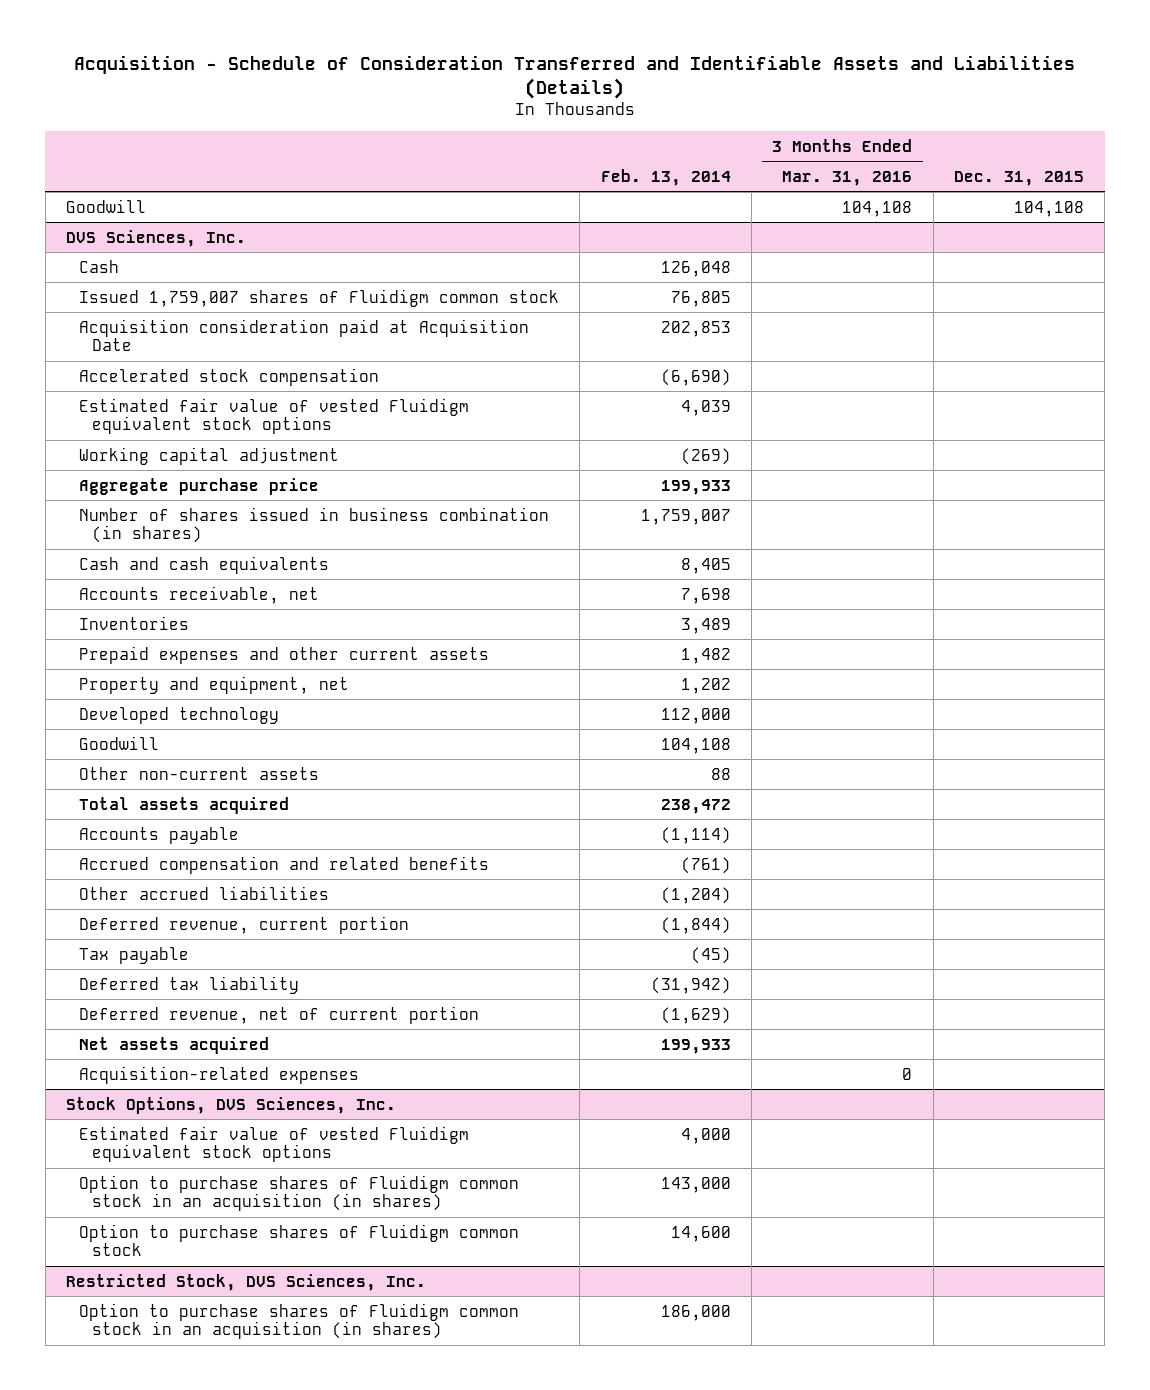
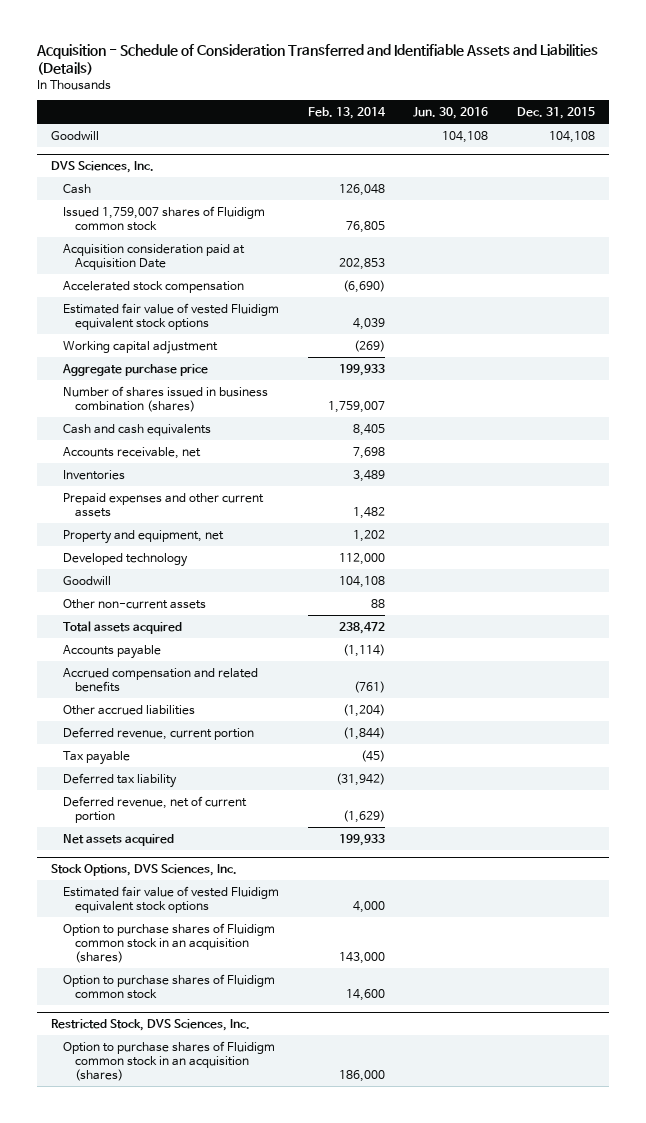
- | Feb. 13, 2014 | 3 Months Ended Mar. 31, 2016 | Dec. 31, 2015
+ | Feb. 13, 2014 | Jun. 30, 2016 | Dec. 31, 2015
@ DVS Sciences, Inc.
- Number of shares issued in business combination (in shares) | 1,759,007 | |
+ Number of shares issued in business combination (shares) | 1,759,007 | |
- Acquisition-related expenses | | 0 |
@ Stock Options, DVS Sciences, Inc.
- Option to purchase shares of Fluidigm common stock in an acquisition (in shares) | 143,000 | |
+ Option to purchase shares of Fluidigm common stock in an acquisition (shares) | 143,000 | |
@ Restricted Stock, DVS Sciences, Inc.
- Option to purchase shares of Fluidigm common stock in an acquisition (in shares) | 186,000 | |
+ Option to purchase shares of Fluidigm common stock in an acquisition (shares) | 186,000 | |

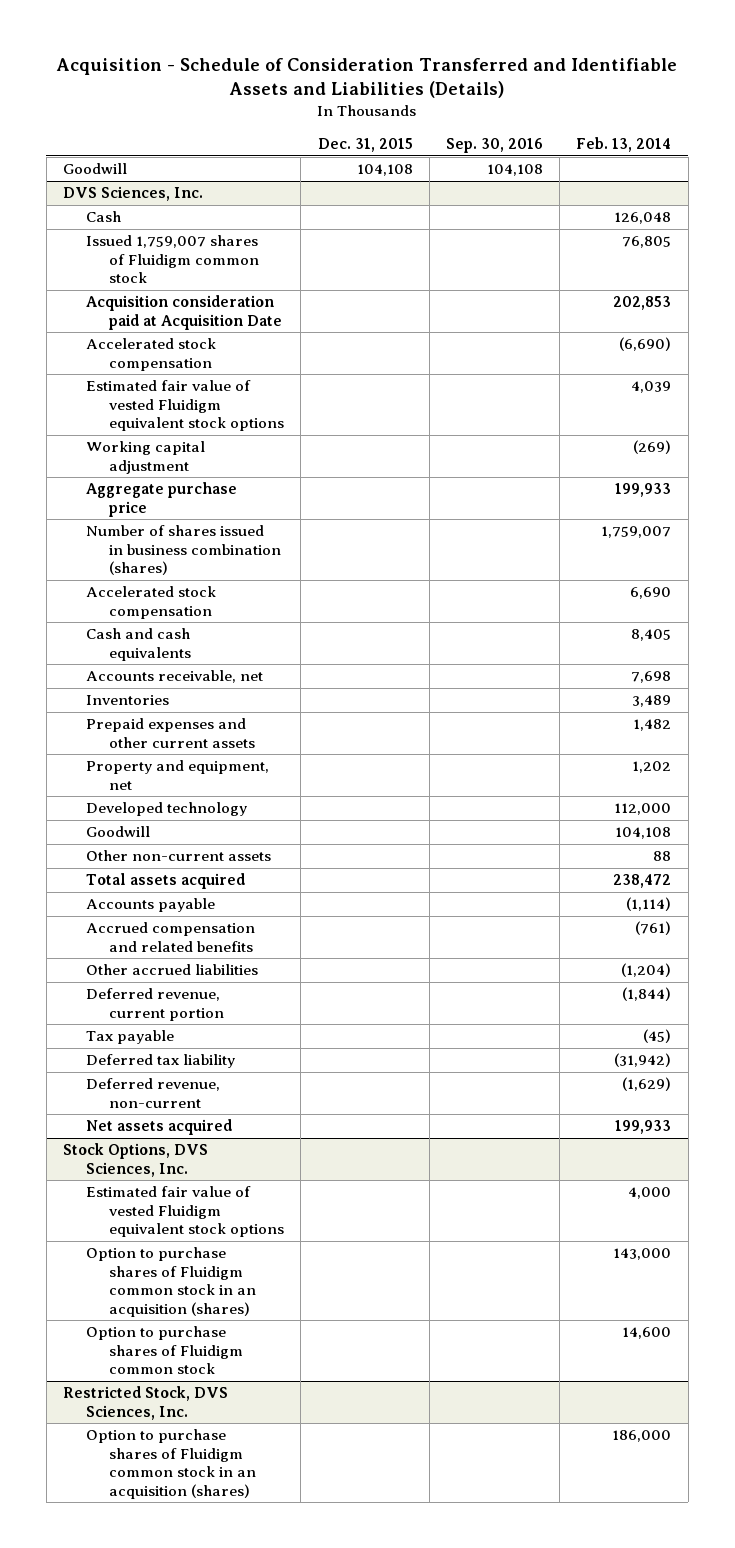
- | Feb. 13, 2014 | Jun. 30, 2016 | Dec. 31, 2015
+ | Dec. 31, 2015 | Sep. 30, 2016 | Feb. 13, 2014
@ DVS Sciences, Inc.
+ Accelerated stock compensation | | | 6,690
- Deferred revenue, net of current portion | (1,629) | |
+ Deferred revenue, non-current | | | (1,629)

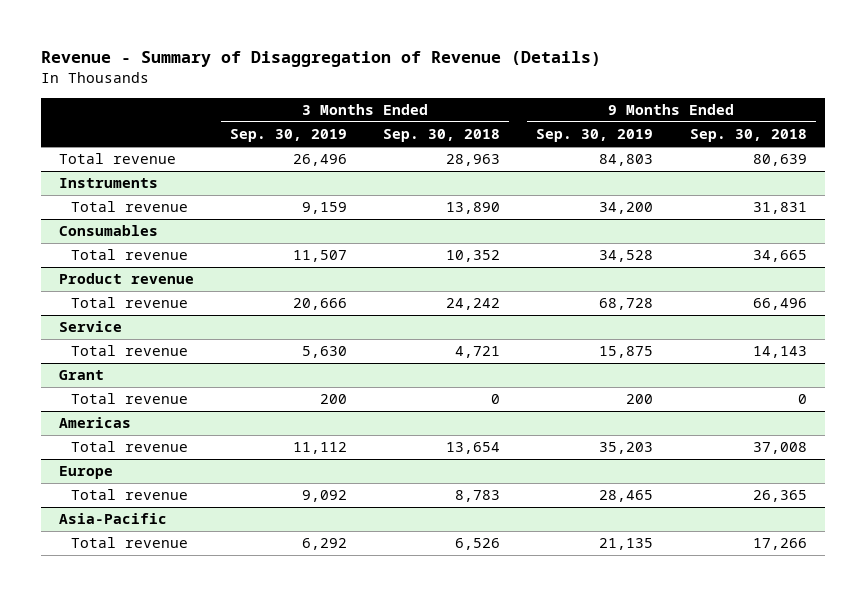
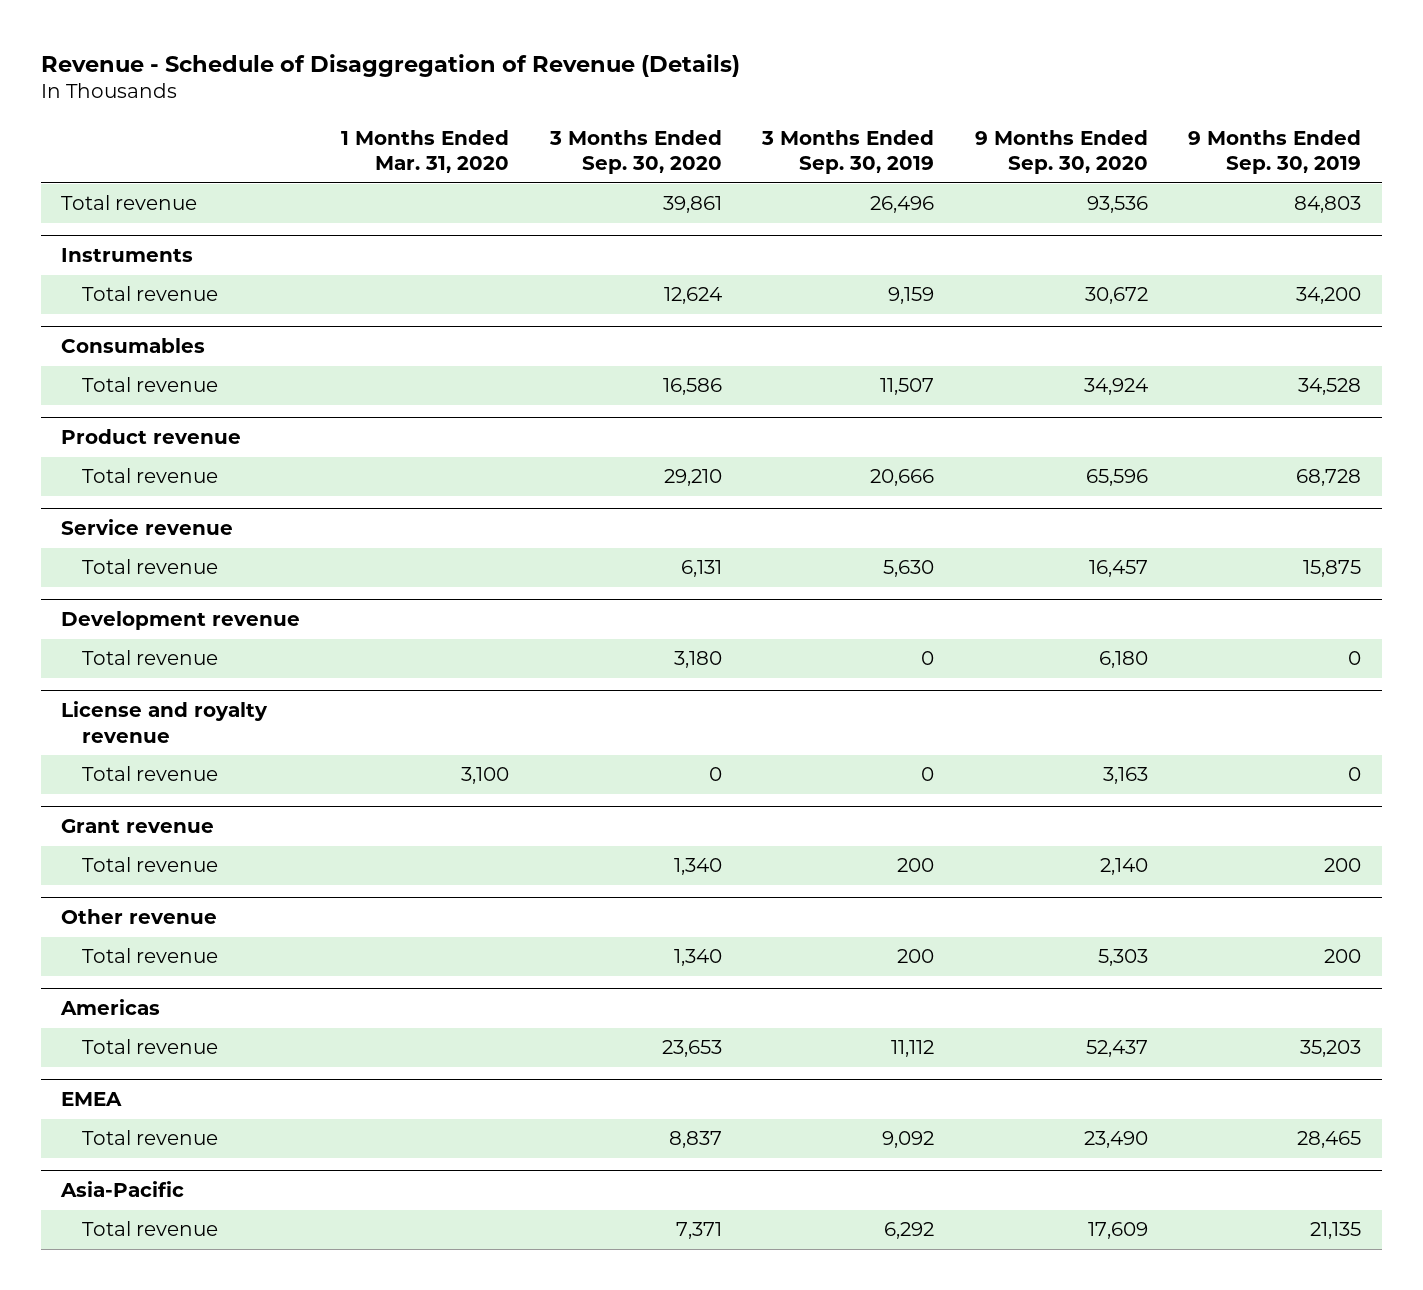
- Revenue - Summary of Disaggregation of Revenue (Details)
+ Revenue - Schedule of Disaggregation of Revenue (Details)
- | 3 Months Ended Sep. 30, 2019 | 3 Months Ended Sep. 30, 2018 | 9 Months Ended Sep. 30, 2019 | 9 Months Ended Sep. 30, 2018
+ | 1 Months Ended Mar. 31, 2020 | 3 Months Ended Sep. 30, 2020 | 3 Months Ended Sep. 30, 2019 | 9 Months Ended Sep. 30, 2020 | 9 Months Ended Sep. 30, 2019
- Service
+ Service revenue
- Grant
+ Development revenue
+ Total revenue | | 3,180 | 0 | 6,180 | 0
+ License and royalty revenue
+ Total revenue | 3,100 | 0 | 0 | 3,163 | 0
+ Grant revenue
+ Other revenue
+ Total revenue | | 1,340 | 200 | 5,303 | 200
- Europe
+ EMEA

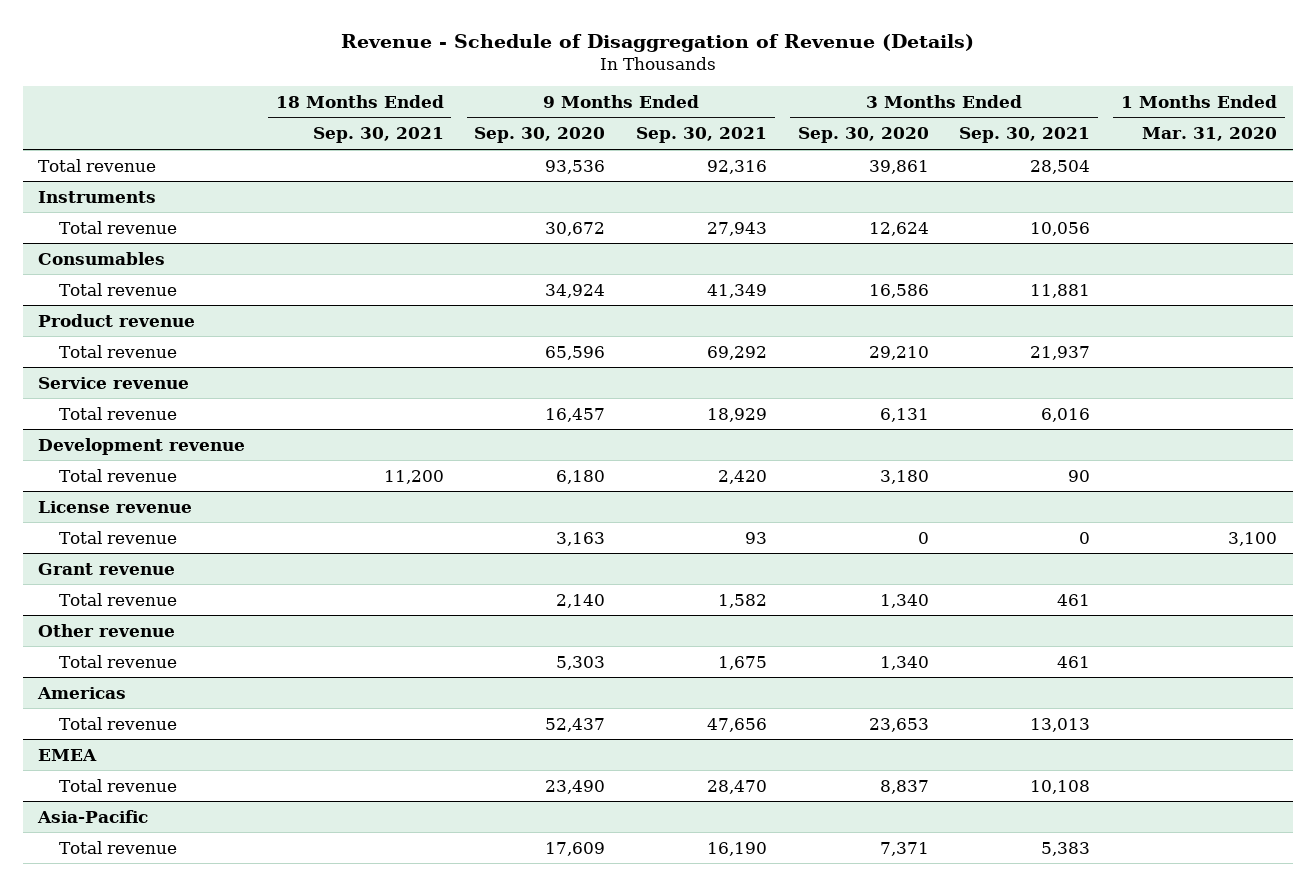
- | 1 Months Ended Mar. 31, 2020 | 3 Months Ended Sep. 30, 2020 | 3 Months Ended Sep. 30, 2019 | 9 Months Ended Sep. 30, 2020 | 9 Months Ended Sep. 30, 2019
+ | 18 Months Ended Sep. 30, 2021 | 9 Months Ended Sep. 30, 2020 | 9 Months Ended Sep. 30, 2021 | 3 Months Ended Sep. 30, 2020 | 3 Months Ended Sep. 30, 2021 | 1 Months Ended Mar. 31, 2020
- License and royalty revenue
+ License revenue

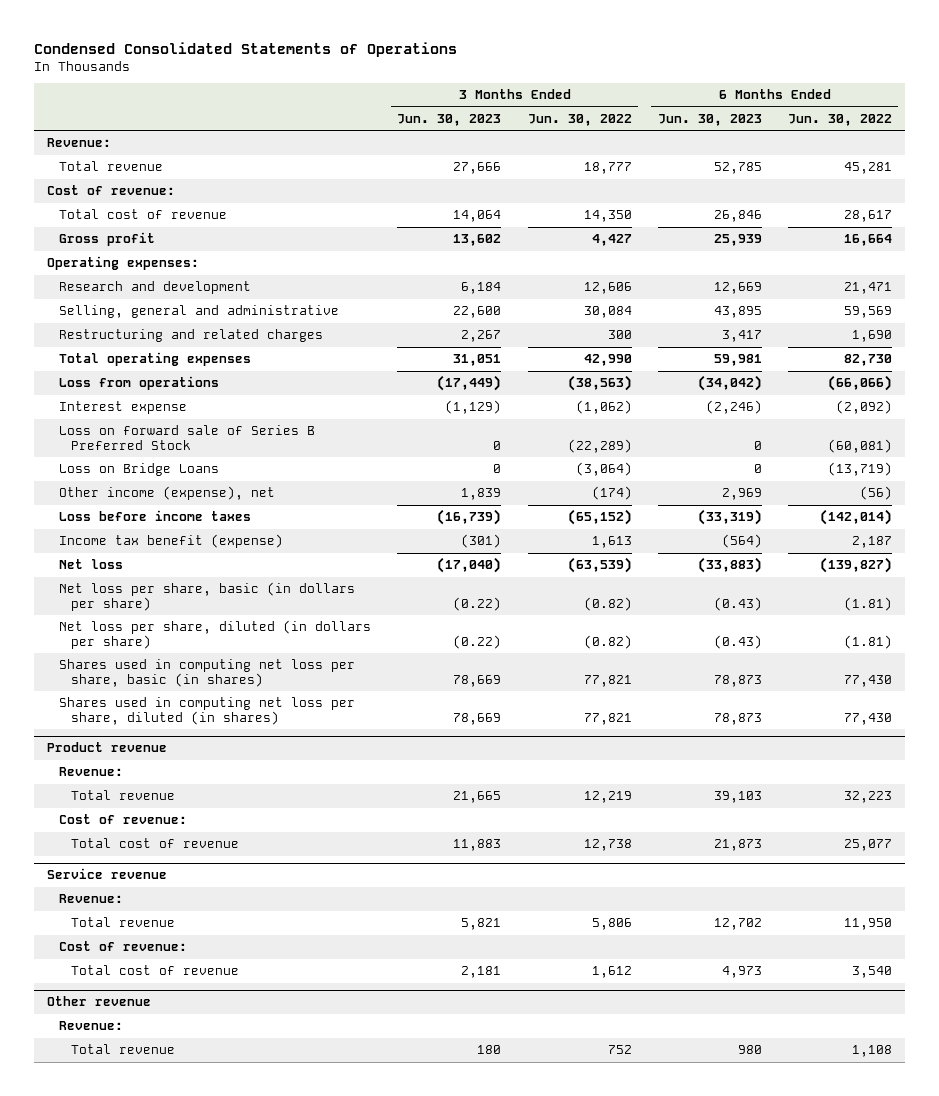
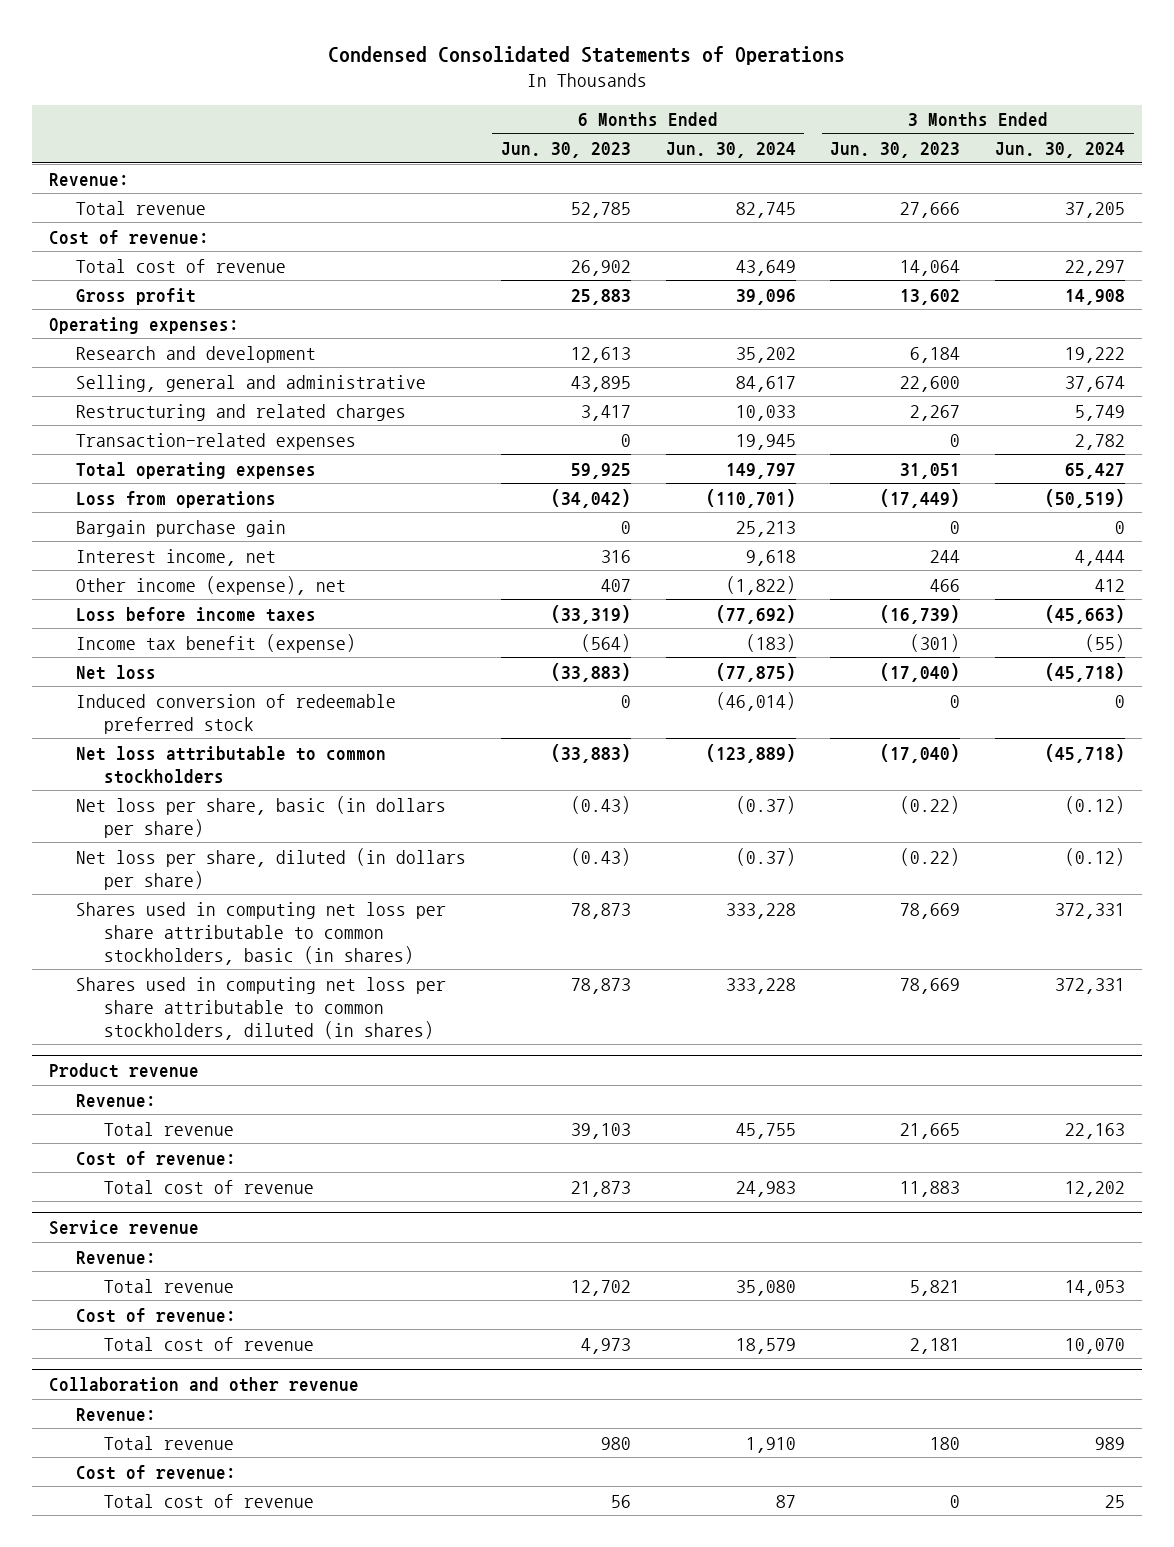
- | 3 Months Ended Jun. 30, 2023 | 3 Months Ended Jun. 30, 2022 | 6 Months Ended Jun. 30, 2023 | 6 Months Ended Jun. 30, 2022
+ | 6 Months Ended Jun. 30, 2023 | 6 Months Ended Jun. 30, 2024 | 3 Months Ended Jun. 30, 2023 | 3 Months Ended Jun. 30, 2024
- Total cost of revenue | 14,064 | 14,350 | 26,846 | 28,617
- Gross profit | 13,602 | 4,427 | 25,939 | 16,664
+ Total cost of revenue | 26,902 | 43,649 | 14,064 | 22,297
+ Gross profit | 25,883 | 39,096 | 13,602 | 14,908
- Research and development | 6,184 | 12,606 | 12,669 | 21,471
+ Research and development | 12,613 | 35,202 | 6,184 | 19,222
- Total operating expenses | 31,051 | 42,990 | 59,981 | 82,730
+ Transaction-related expenses | 0 | 19,945 | 0 | 2,782
+ Total operating expenses | 59,925 | 149,797 | 31,051 | 65,427
- Interest expense | (1,129) | (1,062) | (2,246) | (2,092)
- Loss on forward sale of Series B Preferred Stock | 0 | (22,289) | 0 | (60,081)
- Loss on Bridge Loans | 0 | (3,064) | 0 | (13,719)
- Other income (expense), net | 1,839 | (174) | 2,969 | (56)
+ Bargain purchase gain | 0 | 25,213 | 0 | 0
+ Interest income, net | 316 | 9,618 | 244 | 4,444
+ Other income (expense), net | 407 | (1,822) | 466 | 412
+ Induced conversion of redeemable preferred stock | 0 | (46,014) | 0 | 0
+ Net loss attributable to common stockholders | (33,883) | (123,889) | (17,040) | (45,718)
- Shares used in computing net loss per share, basic (in shares) | 78,669 | 77,821 | 78,873 | 77,430
- Shares used in computing net loss per share, diluted (in shares) | 78,669 | 77,821 | 78,873 | 77,430
+ Shares used in computing net loss per share attributable to common stockholders, basic (in shares) | 78,873 | 333,228 | 78,669 | 372,331
+ Shares used in computing net loss per share attributable to common stockholders, diluted (in shares) | 78,873 | 333,228 | 78,669 | 372,331
- Other revenue
+ Collaboration and other revenue
+ Cost of revenue:
+ Total cost of revenue | 56 | 87 | 0 | 25

